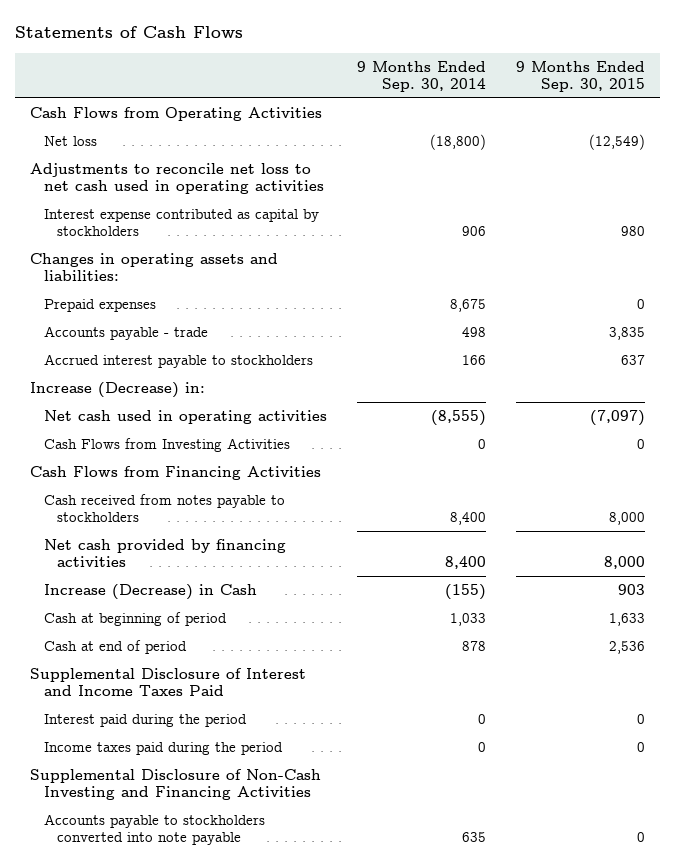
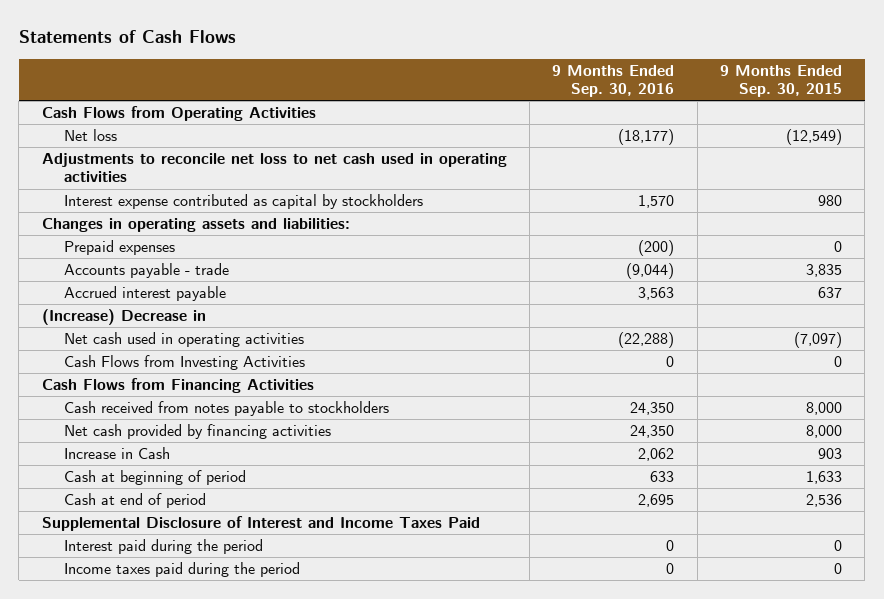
- | 9 Months Ended Sep. 30, 2014 | 9 Months Ended Sep. 30, 2015
+ | 9 Months Ended Sep. 30, 2016 | 9 Months Ended Sep. 30, 2015
- Accrued interest payable to stockholders | 166 | 637
- Increase (Decrease) in:
+ Accrued interest payable | 3,563 | 637
+ (Increase) Decrease in
- Increase (Decrease) in Cash | (155) | 903
+ Increase in Cash | 2,062 | 903
- Supplemental Disclosure of Non-Cash Investing and Financing Activities
- Accounts payable to stockholders converted into note payable | 635 | 0

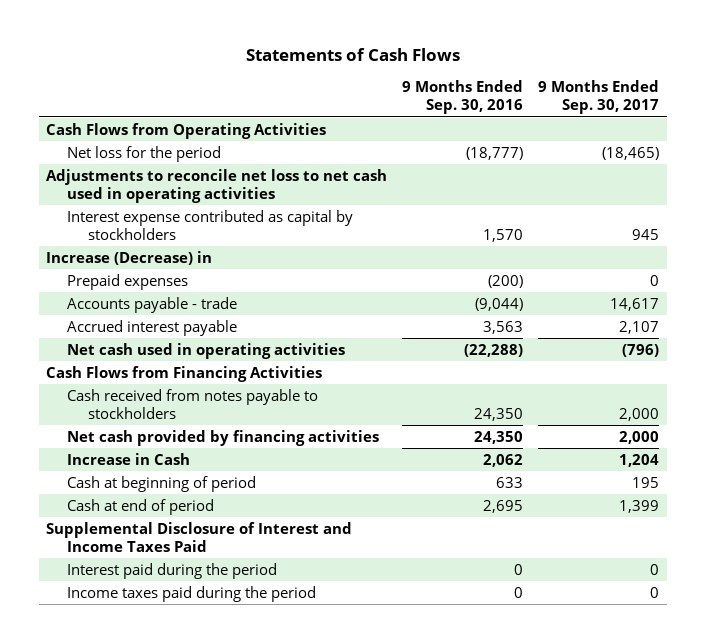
- | 9 Months Ended Sep. 30, 2016 | 9 Months Ended Sep. 30, 2015
+ | 9 Months Ended Sep. 30, 2016 | 9 Months Ended Sep. 30, 2017
- Net loss | (18,177) | (12,549)
+ Net loss for the period | (18,777) | (18,465)
- Changes in operating assets and liabilities:
+ Increase (Decrease) in
- (Increase) Decrease in
- Cash Flows from Investing Activities | 0 | 0

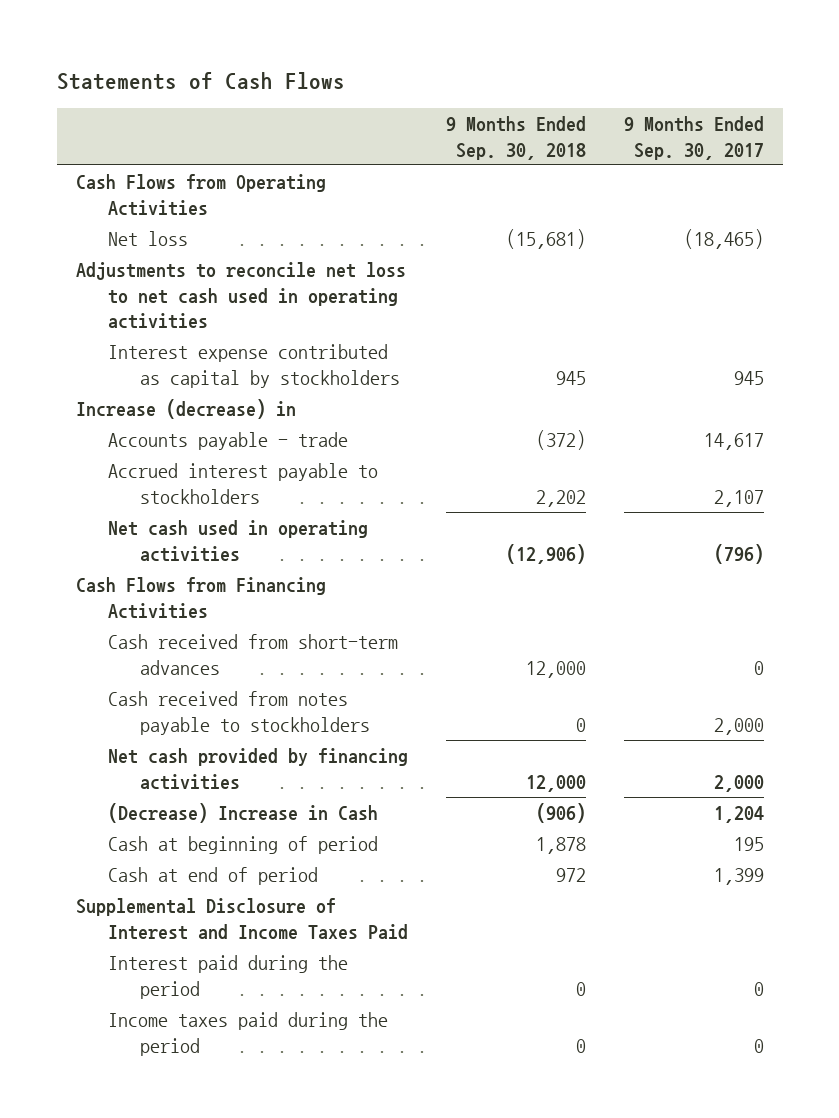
- | 9 Months Ended Sep. 30, 2016 | 9 Months Ended Sep. 30, 2017
+ | 9 Months Ended Sep. 30, 2018 | 9 Months Ended Sep. 30, 2017
- Net loss for the period | (18,777) | (18,465)
+ Net loss | (15,681) | (18,465)
- Increase (Decrease) in
- Prepaid expenses | (200) | 0
+ Increase (decrease) in
- Accrued interest payable | 3,563 | 2,107
+ Accrued interest payable to stockholders | 2,202 | 2,107
+ Cash received from short-term advances | 12,000 | 0
- Increase in Cash | 2,062 | 1,204
+ (Decrease) Increase in Cash | (906) | 1,204

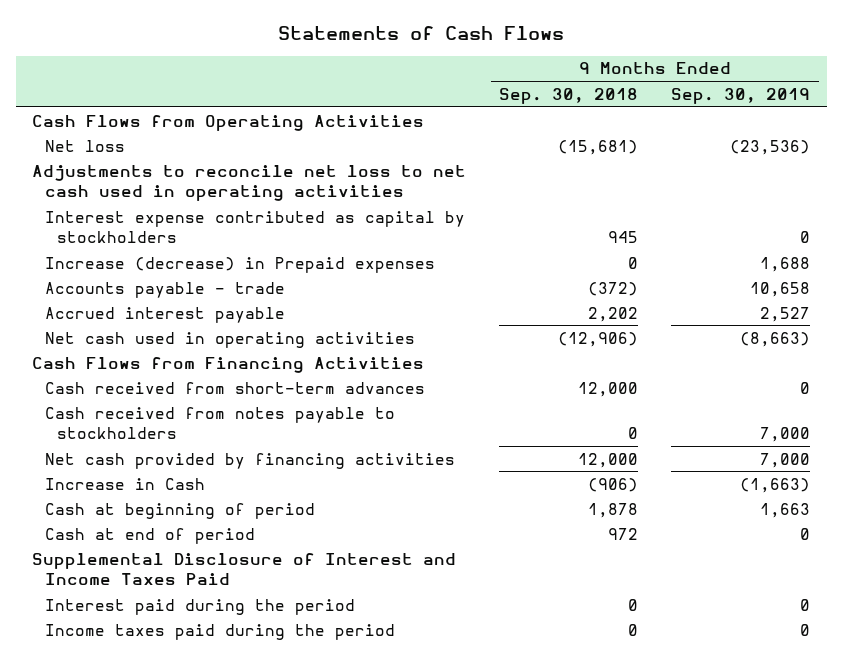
- | 9 Months Ended Sep. 30, 2018 | 9 Months Ended Sep. 30, 2017
+ | 9 Months Ended Sep. 30, 2018 | 9 Months Ended Sep. 30, 2019
- Increase (decrease) in
+ Increase (decrease) in Prepaid expenses | 0 | 1,688
- Accrued interest payable to stockholders | 2,202 | 2,107
+ Accrued interest payable | 2,202 | 2,527
- (Decrease) Increase in Cash | (906) | 1,204
+ Increase in Cash | (906) | (1,663)

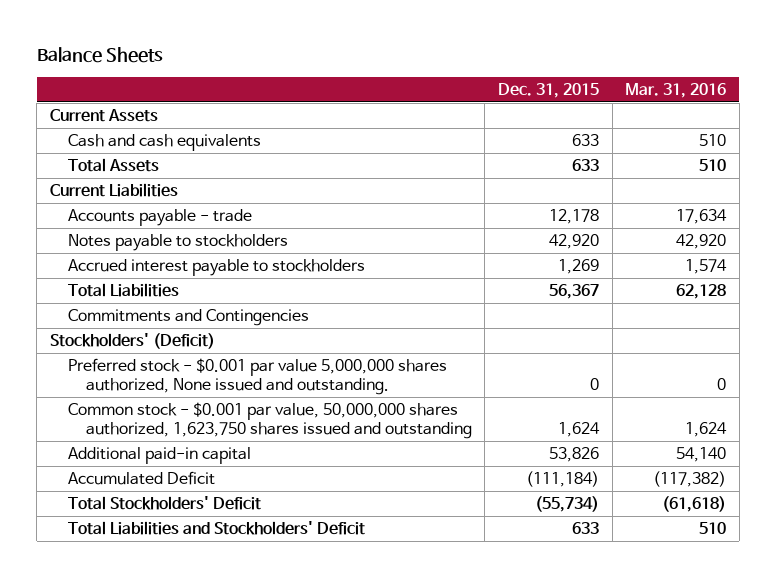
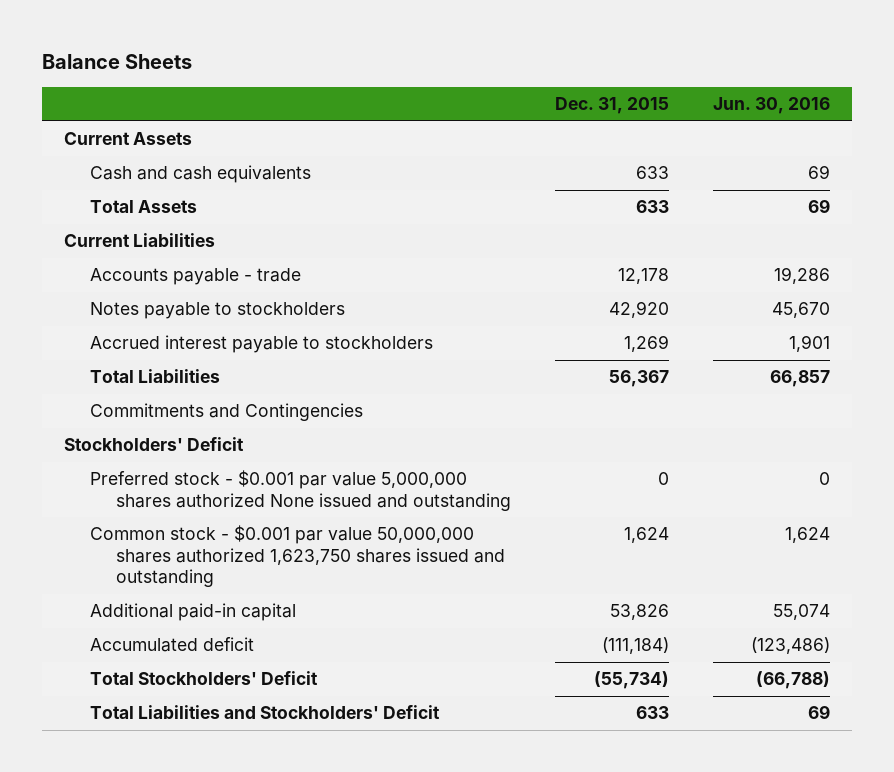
- | Dec. 31, 2015 | Mar. 31, 2016
+ | Dec. 31, 2015 | Jun. 30, 2016
- Stockholders' (Deficit)
- Preferred stock - $0.001 par value 5,000,000 shares authorized, None issued and outstanding. | 0 | 0
- Common stock - $0.001 par value, 50,000,000 shares authorized, 1,623,750 shares issued and outstanding | 1,624 | 1,624
+ Stockholders' Deficit
+ Preferred stock - $0.001 par value 5,000,000 shares authorized None issued and outstanding | 0 | 0
+ Common stock - $0.001 par value 50,000,000 shares authorized 1,623,750 shares issued and outstanding | 1,624 | 1,624
- Accumulated Deficit | (111,184) | (117,382)
+ Accumulated deficit | (111,184) | (123,486)

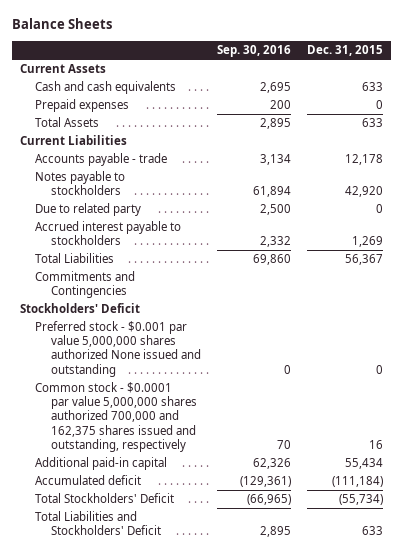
- | Dec. 31, 2015 | Jun. 30, 2016
+ | Sep. 30, 2016 | Dec. 31, 2015
+ Prepaid expenses | 200 | 0
+ Due to related party | 2,500 | 0
- Common stock - $0.001 par value 50,000,000 shares authorized 1,623,750 shares issued and outstanding | 1,624 | 1,624
- Additional paid-in capital | 53,826 | 55,074
+ Common stock - $0.0001 par value 5,000,000 shares authorized 700,000 and 162,375 shares issued and outstanding, respectively | 70 | 16
+ Additional paid-in capital | 62,326 | 55,434

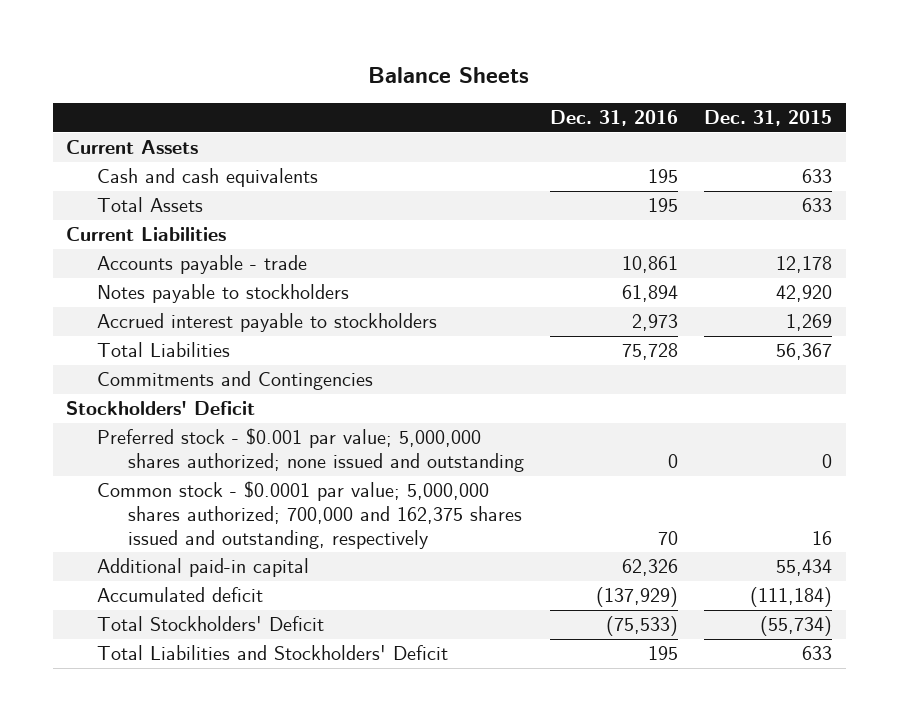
- | Sep. 30, 2016 | Dec. 31, 2015
+ | Dec. 31, 2016 | Dec. 31, 2015
- Prepaid expenses | 200 | 0
- Due to related party | 2,500 | 0
- Preferred stock - $0.001 par value 5,000,000 shares authorized None issued and outstanding | 0 | 0
- Common stock - $0.0001 par value 5,000,000 shares authorized 700,000 and 162,375 shares issued and outstanding, respectively | 70 | 16
+ Preferred stock - $0.001 par value; 5,000,000 shares authorized; none issued and outstanding | 0 | 0
+ Common stock - $0.0001 par value; 5,000,000 shares authorized; 700,000 and 162,375 shares issued and outstanding, respectively | 70 | 16

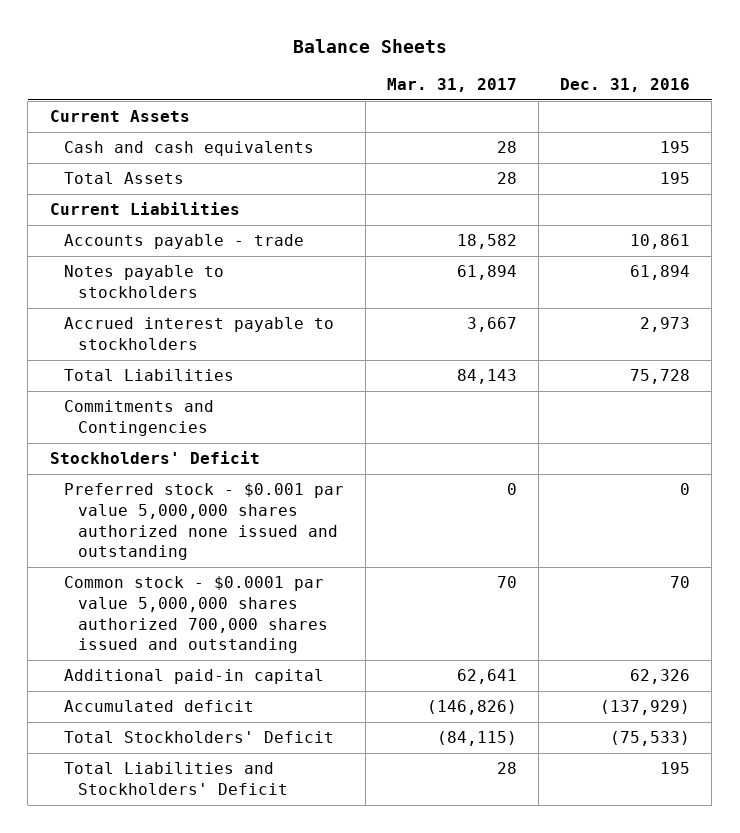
- | Dec. 31, 2016 | Dec. 31, 2015
+ | Mar. 31, 2017 | Dec. 31, 2016
- Preferred stock - $0.001 par value; 5,000,000 shares authorized; none issued and outstanding | 0 | 0
- Common stock - $0.0001 par value; 5,000,000 shares authorized; 700,000 and 162,375 shares issued and outstanding, respectively | 70 | 16
+ Preferred stock - $0.001 par value 5,000,000 shares authorized none issued and outstanding | 0 | 0
+ Common stock - $0.0001 par value 5,000,000 shares authorized 700,000 shares issued and outstanding | 70 | 70

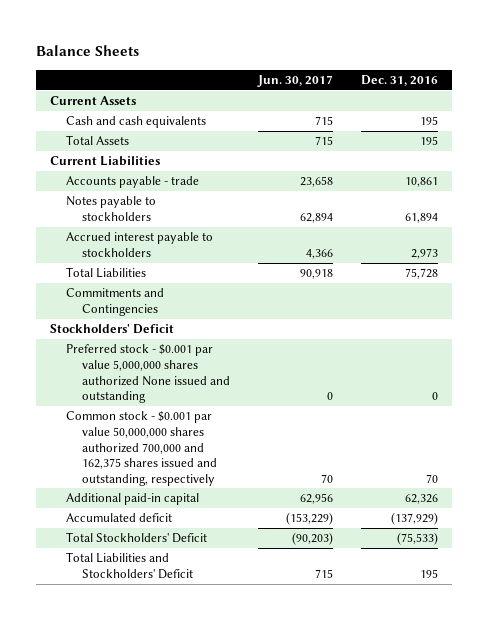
- | Mar. 31, 2017 | Dec. 31, 2016
+ | Jun. 30, 2017 | Dec. 31, 2016
- Preferred stock - $0.001 par value 5,000,000 shares authorized none issued and outstanding | 0 | 0
- Common stock - $0.0001 par value 5,000,000 shares authorized 700,000 shares issued and outstanding | 70 | 70
+ Preferred stock - $0.001 par value 5,000,000 shares authorized None issued and outstanding | 0 | 0
+ Common stock - $0.001 par value 50,000,000 shares authorized 700,000 and 162,375 shares issued and outstanding, respectively | 70 | 70

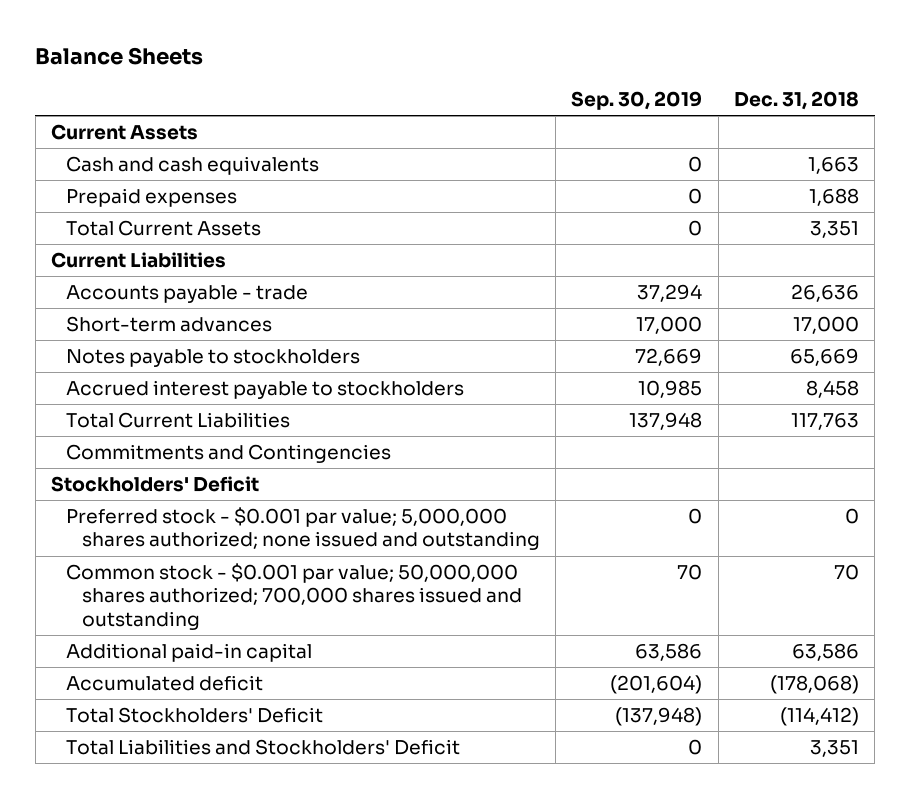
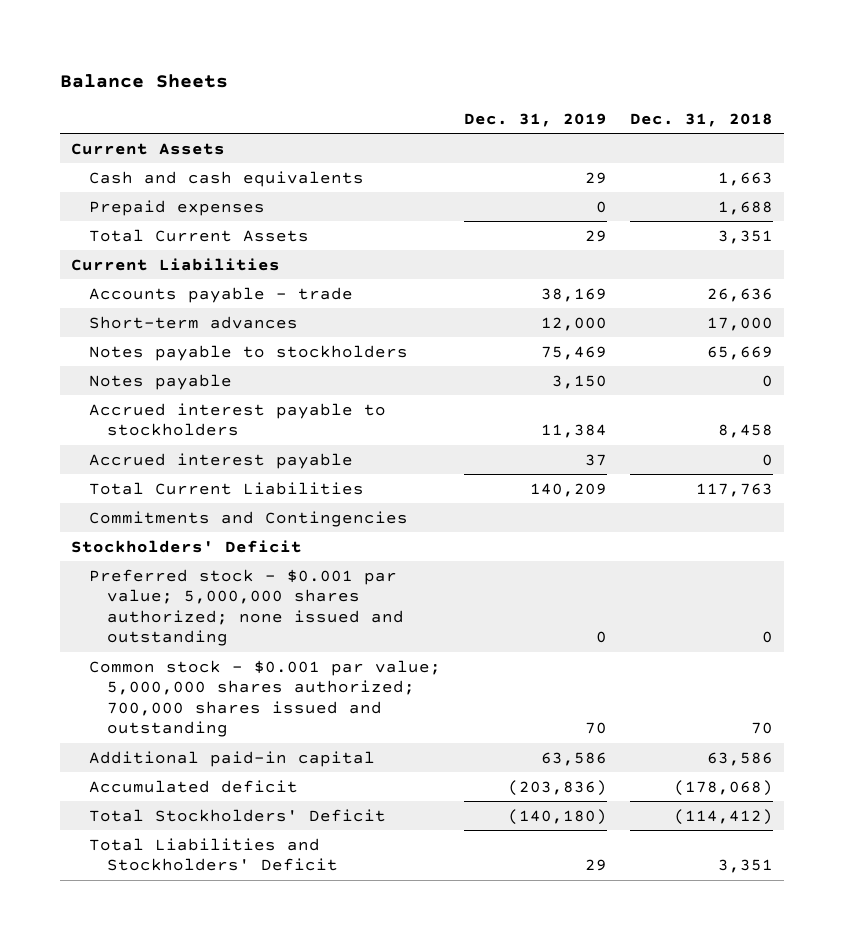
- | Sep. 30, 2019 | Dec. 31, 2018
+ | Dec. 31, 2019 | Dec. 31, 2018
+ Notes payable | 3,150 | 0
+ Accrued interest payable | 37 | 0
- Common stock - $0.001 par value; 50,000,000 shares authorized; 700,000 shares issued and outstanding | 70 | 70
+ Common stock - $0.001 par value; 5,000,000 shares authorized; 700,000 shares issued and outstanding | 70 | 70

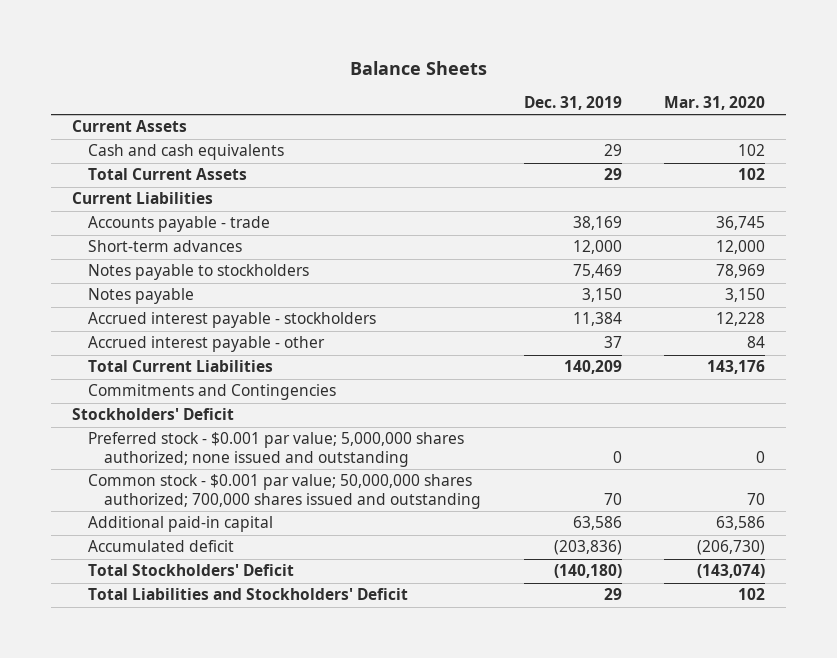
- | Dec. 31, 2019 | Dec. 31, 2018
+ | Dec. 31, 2019 | Mar. 31, 2020
- Prepaid expenses | 0 | 1,688
- Accrued interest payable to stockholders | 11,384 | 8,458
- Accrued interest payable | 37 | 0
+ Accrued interest payable - stockholders | 11,384 | 12,228
+ Accrued interest payable - other | 37 | 84
- Common stock - $0.001 par value; 5,000,000 shares authorized; 700,000 shares issued and outstanding | 70 | 70
+ Common stock - $0.001 par value; 50,000,000 shares authorized; 700,000 shares issued and outstanding | 70 | 70

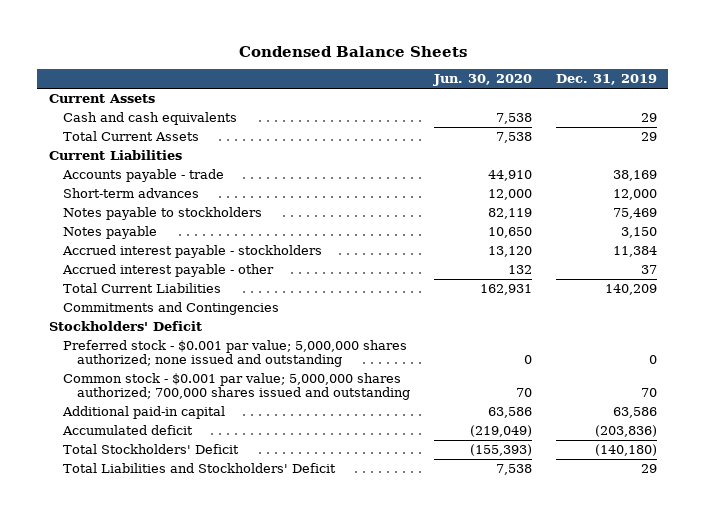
- Balance Sheets
+ Condensed Balance Sheets
- | Dec. 31, 2019 | Mar. 31, 2020
+ | Jun. 30, 2020 | Dec. 31, 2019
- Common stock - $0.001 par value; 50,000,000 shares authorized; 700,000 shares issued and outstanding | 70 | 70
+ Common stock - $0.001 par value; 5,000,000 shares authorized; 700,000 shares issued and outstanding | 70 | 70

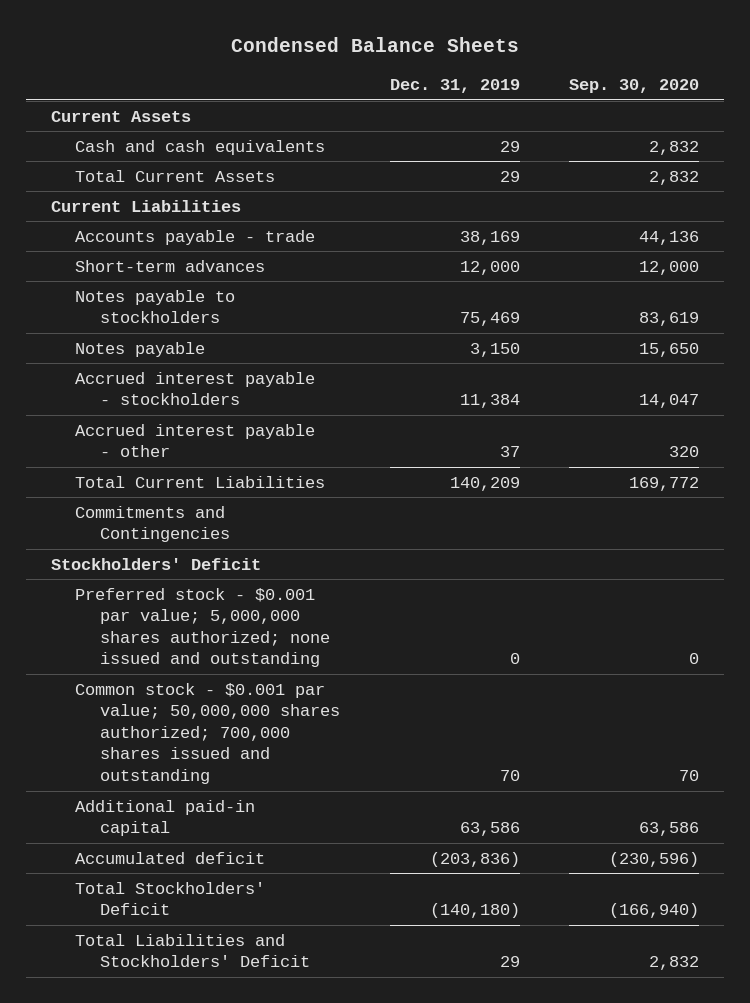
- | Jun. 30, 2020 | Dec. 31, 2019
+ | Dec. 31, 2019 | Sep. 30, 2020
- Common stock - $0.001 par value; 5,000,000 shares authorized; 700,000 shares issued and outstanding | 70 | 70
+ Common stock - $0.001 par value; 50,000,000 shares authorized; 700,000 shares issued and outstanding | 70 | 70

